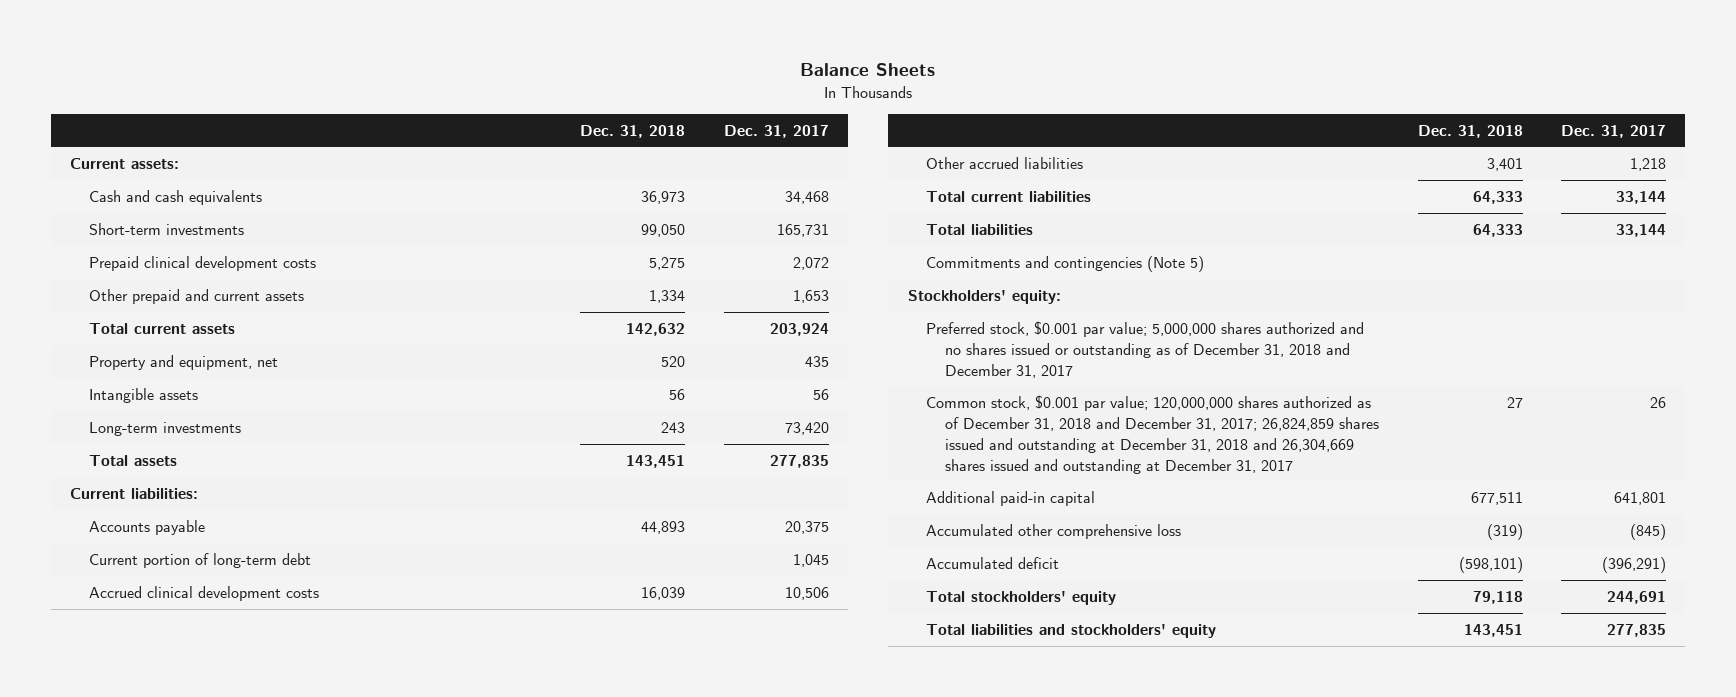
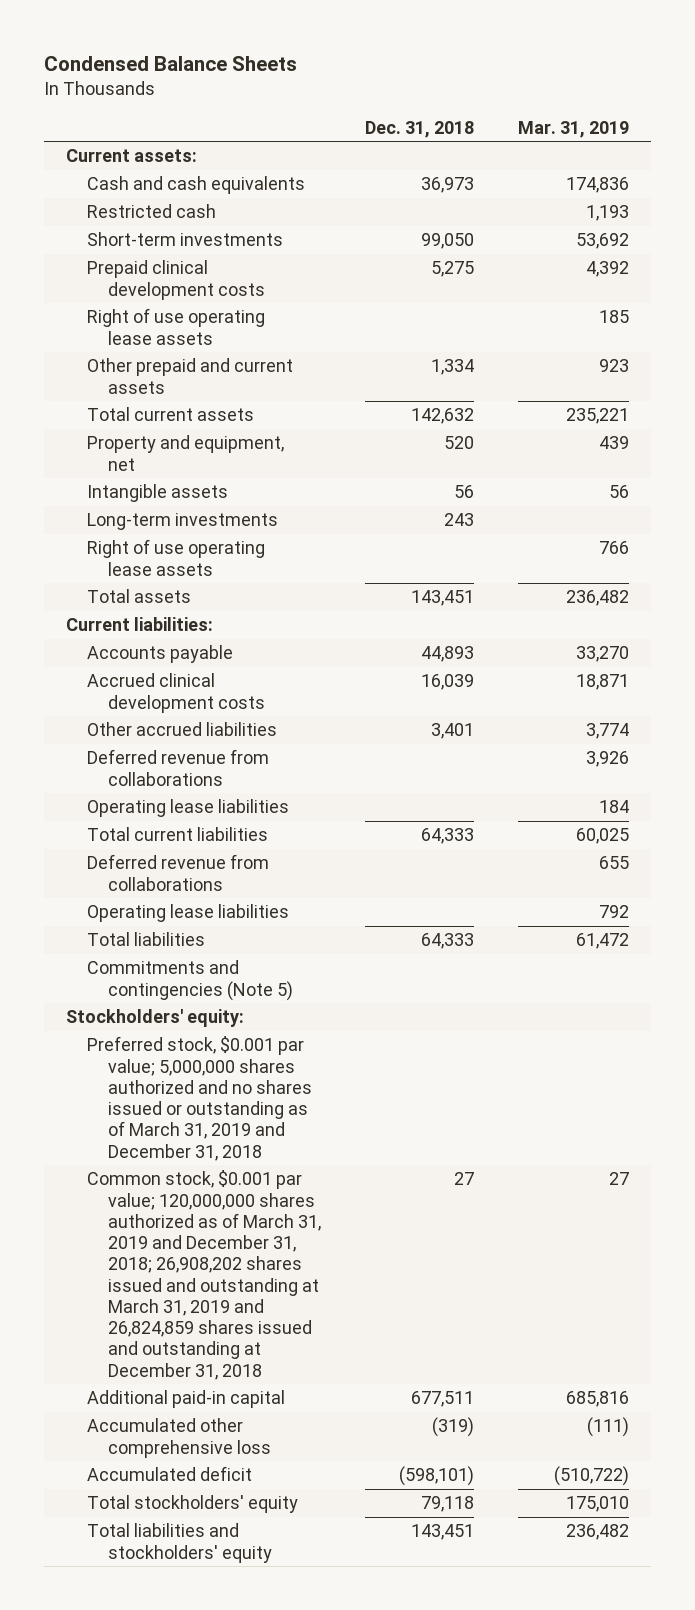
- Balance Sheets
+ Condensed Balance Sheets
- | Dec. 31, 2018 | Dec. 31, 2017
+ | Dec. 31, 2018 | Mar. 31, 2019
+ Restricted cash | | 1,193
+ Right of use operating lease assets | | 185
+ Right of use operating lease assets | | 766
- Current portion of long-term debt | | 1,045
+ Deferred revenue from collaborations | | 3,926
+ Operating lease liabilities | | 184
+ Deferred revenue from collaborations | | 655
+ Operating lease liabilities | | 792
- Preferred stock, $0.001 par value; 5,000,000 shares authorized and no shares issued or outstanding as of December 31, 2018 and December 31, 2017
- Common stock, $0.001 par value; 120,000,000 shares authorized as of December 31, 2018 and December 31, 2017; 26,824,859 shares issued and outstanding at December 31, 2018 and 26,304,669 shares issued and outstanding at December 31, 2017 | 27 | 26
+ Preferred stock, $0.001 par value; 5,000,000 shares authorized and no shares issued or outstanding as of March 31, 2019 and December 31, 2018
+ Common stock, $0.001 par value; 120,000,000 shares authorized as of March 31, 2019 and December 31, 2018; 26,908,202 shares issued and outstanding at March 31, 2019 and 26,824,859 shares issued and outstanding at December 31, 2018 | 27 | 27

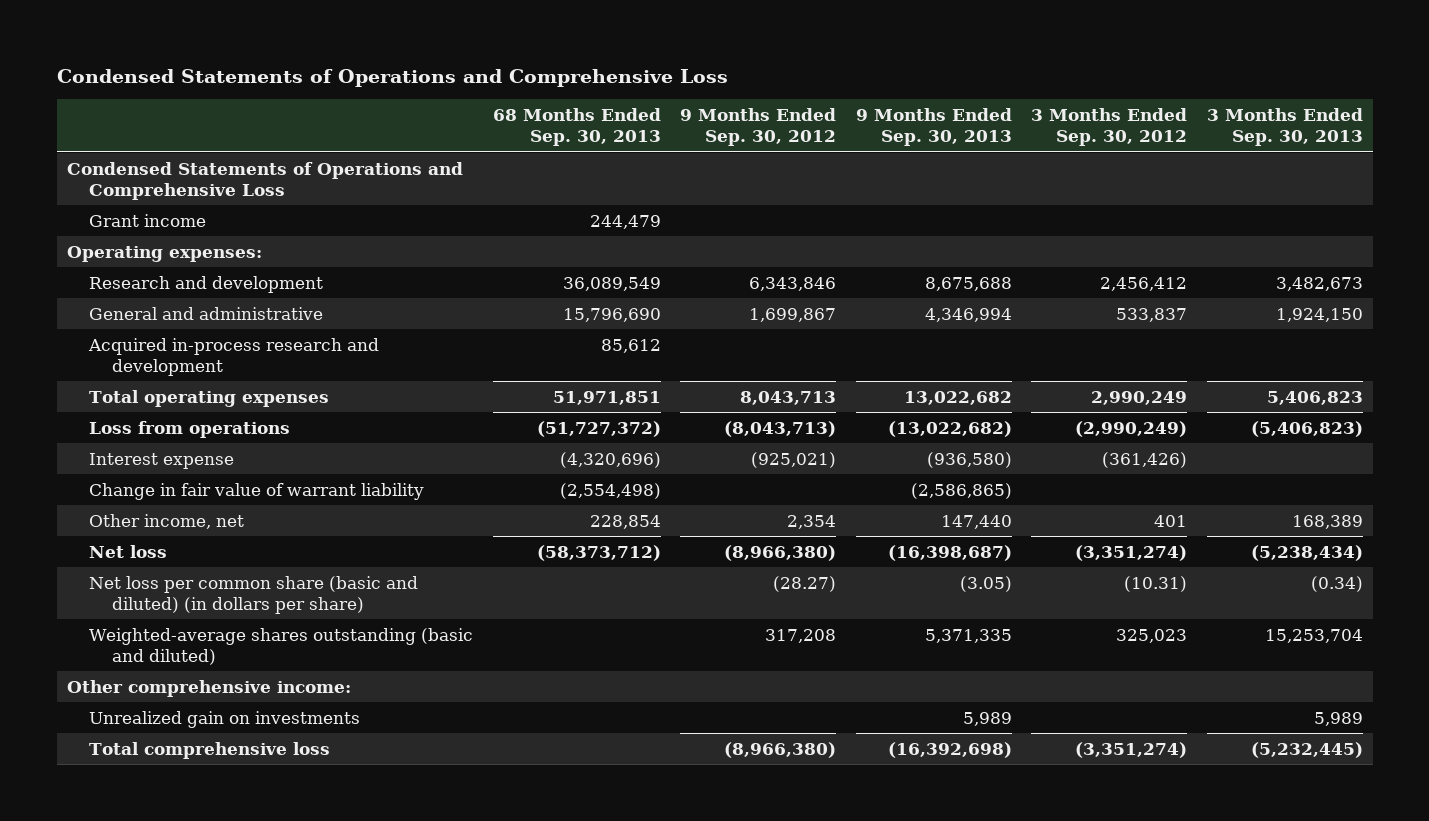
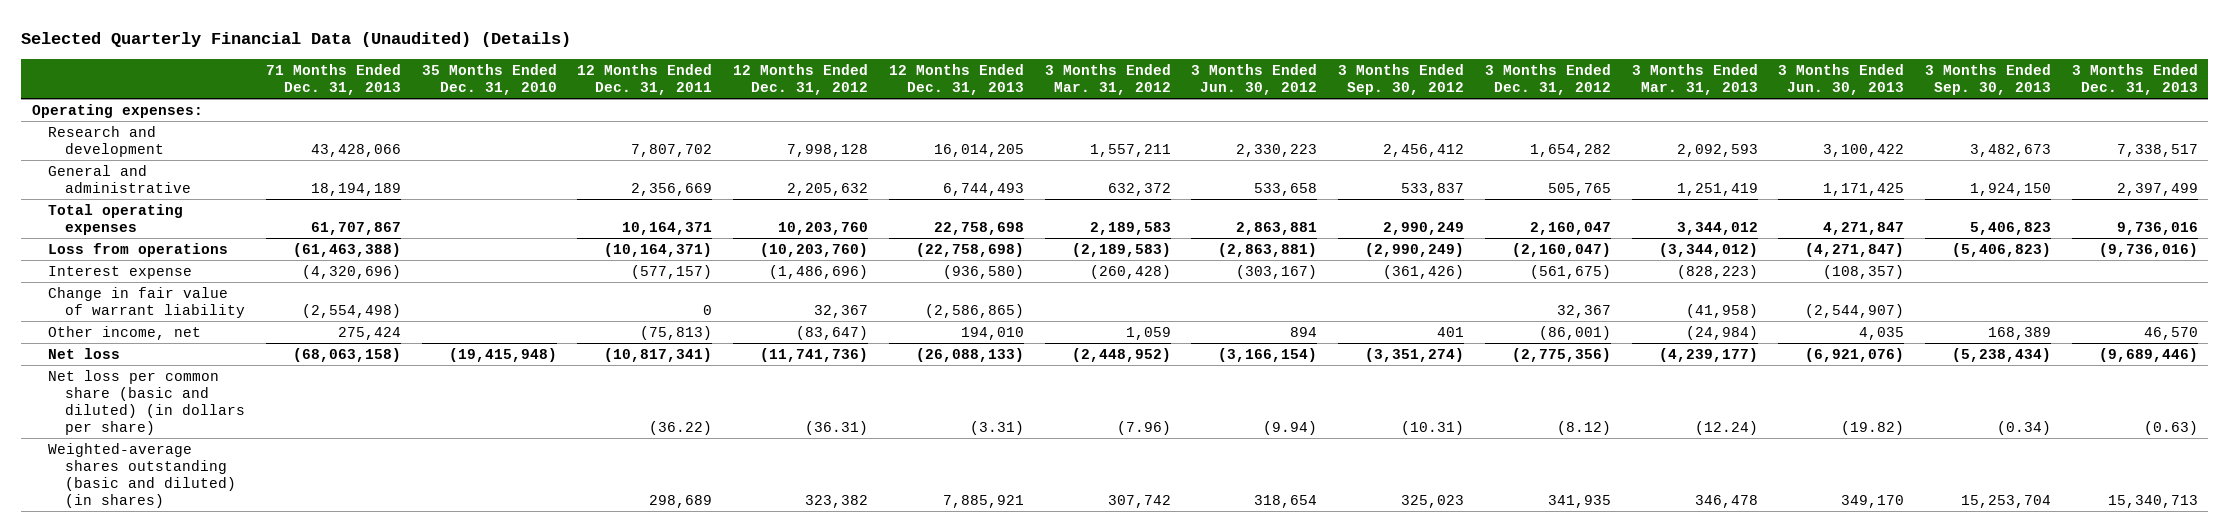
- Condensed Statements of Operations and Comprehensive Loss
+ Selected Quarterly Financial Data (Unaudited) (Details)
- | 68 Months Ended Sep. 30, 2013 | 9 Months Ended Sep. 30, 2012 | 9 Months Ended Sep. 30, 2013 | 3 Months Ended Sep. 30, 2012 | 3 Months Ended Sep. 30, 2013
+ | 71 Months Ended Dec. 31, 2013 | 35 Months Ended Dec. 31, 2010 | 12 Months Ended Dec. 31, 2011 | 12 Months Ended Dec. 31, 2012 | 12 Months Ended Dec. 31, 2013 | 3 Months Ended Mar. 31, 2012 | 3 Months Ended Jun. 30, 2012 | 3 Months Ended Sep. 30, 2012 | 3 Months Ended Dec. 31, 2012 | 3 Months Ended Mar. 31, 2013 | 3 Months Ended Jun. 30, 2013 | 3 Months Ended Sep. 30, 2013 | 3 Months Ended Dec. 31, 2013
- Condensed Statements of Operations and Comprehensive Loss
- Grant income | 244,479 | | | |
- Acquired in-process research and development | 85,612 | | | |
- Weighted-average shares outstanding (basic and diluted) | | 317,208 | 5,371,335 | 325,023 | 15,253,704
- Other comprehensive income:
- Unrealized gain on investments | | | 5,989 | | 5,989
- Total comprehensive loss | | (8,966,380) | (16,392,698) | (3,351,274) | (5,232,445)
+ Weighted-average shares outstanding (basic and diluted) (in shares) | | | 298,689 | 323,382 | 7,885,921 | 307,742 | 318,654 | 325,023 | 341,935 | 346,478 | 349,170 | 15,253,704 | 15,340,713

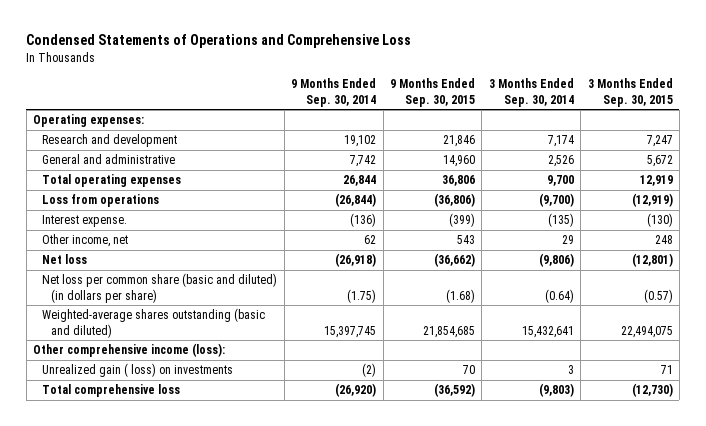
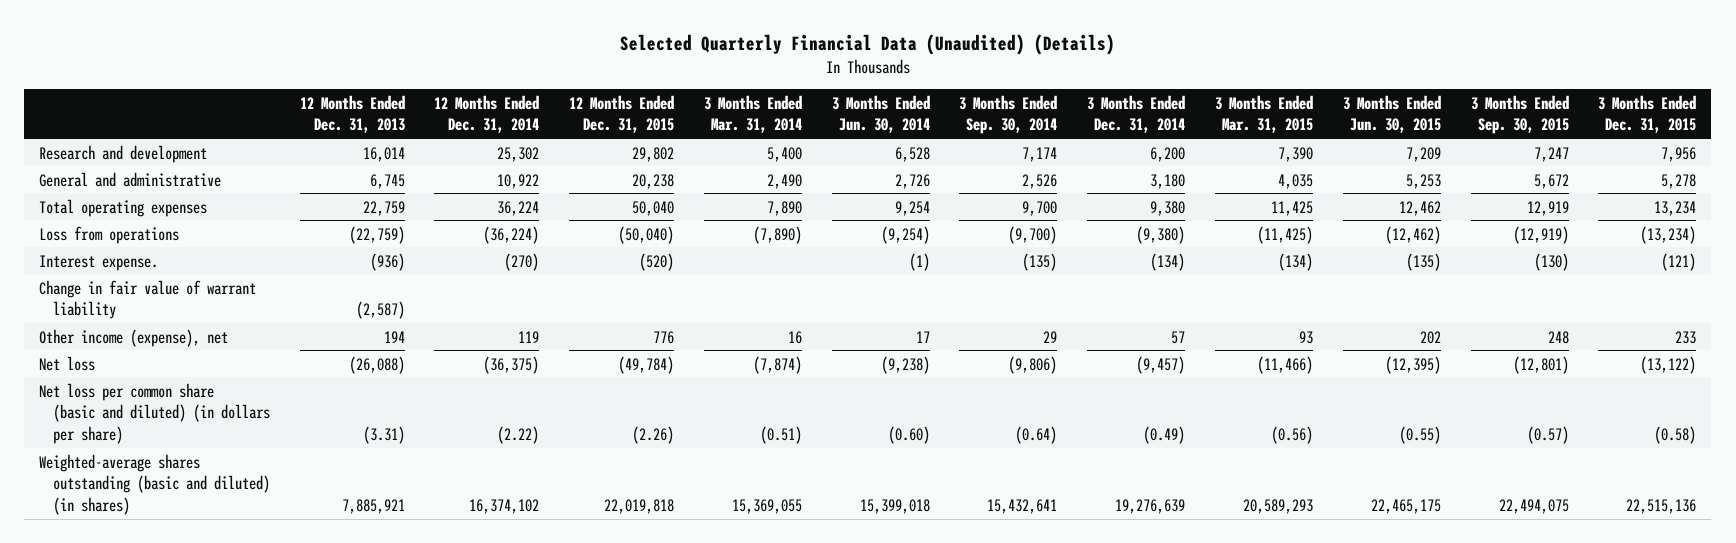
- Condensed Statements of Operations and Comprehensive Loss
+ Selected Quarterly Financial Data (Unaudited) (Details)
- | 9 Months Ended Sep. 30, 2014 | 9 Months Ended Sep. 30, 2015 | 3 Months Ended Sep. 30, 2014 | 3 Months Ended Sep. 30, 2015
+ | 12 Months Ended Dec. 31, 2013 | 12 Months Ended Dec. 31, 2014 | 12 Months Ended Dec. 31, 2015 | 3 Months Ended Mar. 31, 2014 | 3 Months Ended Jun. 30, 2014 | 3 Months Ended Sep. 30, 2014 | 3 Months Ended Dec. 31, 2014 | 3 Months Ended Mar. 31, 2015 | 3 Months Ended Jun. 30, 2015 | 3 Months Ended Sep. 30, 2015 | 3 Months Ended Dec. 31, 2015
- Operating expenses:
- Other income, net | 62 | 543 | 29 | 248
+ Change in fair value of warrant liability | (2,587) | | | | | | | | | |
+ Other income (expense), net | 194 | 119 | 776 | 16 | 17 | 29 | 57 | 93 | 202 | 248 | 233
- Weighted-average shares outstanding (basic and diluted) | 15,397,745 | 21,854,685 | 15,432,641 | 22,494,075
- Other comprehensive income (loss):
- Unrealized gain ( loss) on investments | (2) | 70 | 3 | 71
- Total comprehensive loss | (26,920) | (36,592) | (9,803) | (12,730)
+ Weighted-average shares outstanding (basic and diluted) (in shares) | 7,885,921 | 16,374,102 | 22,019,818 | 15,369,055 | 15,399,018 | 15,432,641 | 19,276,639 | 20,589,293 | 22,465,175 | 22,494,075 | 22,515,136

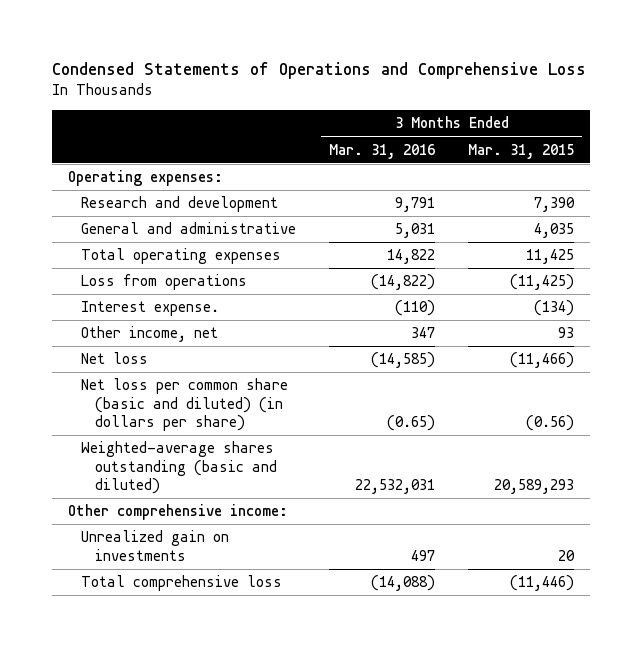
- Selected Quarterly Financial Data (Unaudited) (Details)
+ Condensed Statements of Operations and Comprehensive Loss
- | 12 Months Ended Dec. 31, 2013 | 12 Months Ended Dec. 31, 2014 | 12 Months Ended Dec. 31, 2015 | 3 Months Ended Mar. 31, 2014 | 3 Months Ended Jun. 30, 2014 | 3 Months Ended Sep. 30, 2014 | 3 Months Ended Dec. 31, 2014 | 3 Months Ended Mar. 31, 2015 | 3 Months Ended Jun. 30, 2015 | 3 Months Ended Sep. 30, 2015 | 3 Months Ended Dec. 31, 2015
+ | 3 Months Ended Mar. 31, 2016 | 3 Months Ended Mar. 31, 2015
+ Operating expenses:
- Change in fair value of warrant liability | (2,587) | | | | | | | | | |
- Other income (expense), net | 194 | 119 | 776 | 16 | 17 | 29 | 57 | 93 | 202 | 248 | 233
+ Other income, net | 347 | 93
- Weighted-average shares outstanding (basic and diluted) (in shares) | 7,885,921 | 16,374,102 | 22,019,818 | 15,369,055 | 15,399,018 | 15,432,641 | 19,276,639 | 20,589,293 | 22,465,175 | 22,494,075 | 22,515,136
+ Weighted-average shares outstanding (basic and diluted) | 22,532,031 | 20,589,293
+ Other comprehensive income:
+ Unrealized gain on investments | 497 | 20
+ Total comprehensive loss | (14,088) | (11,446)

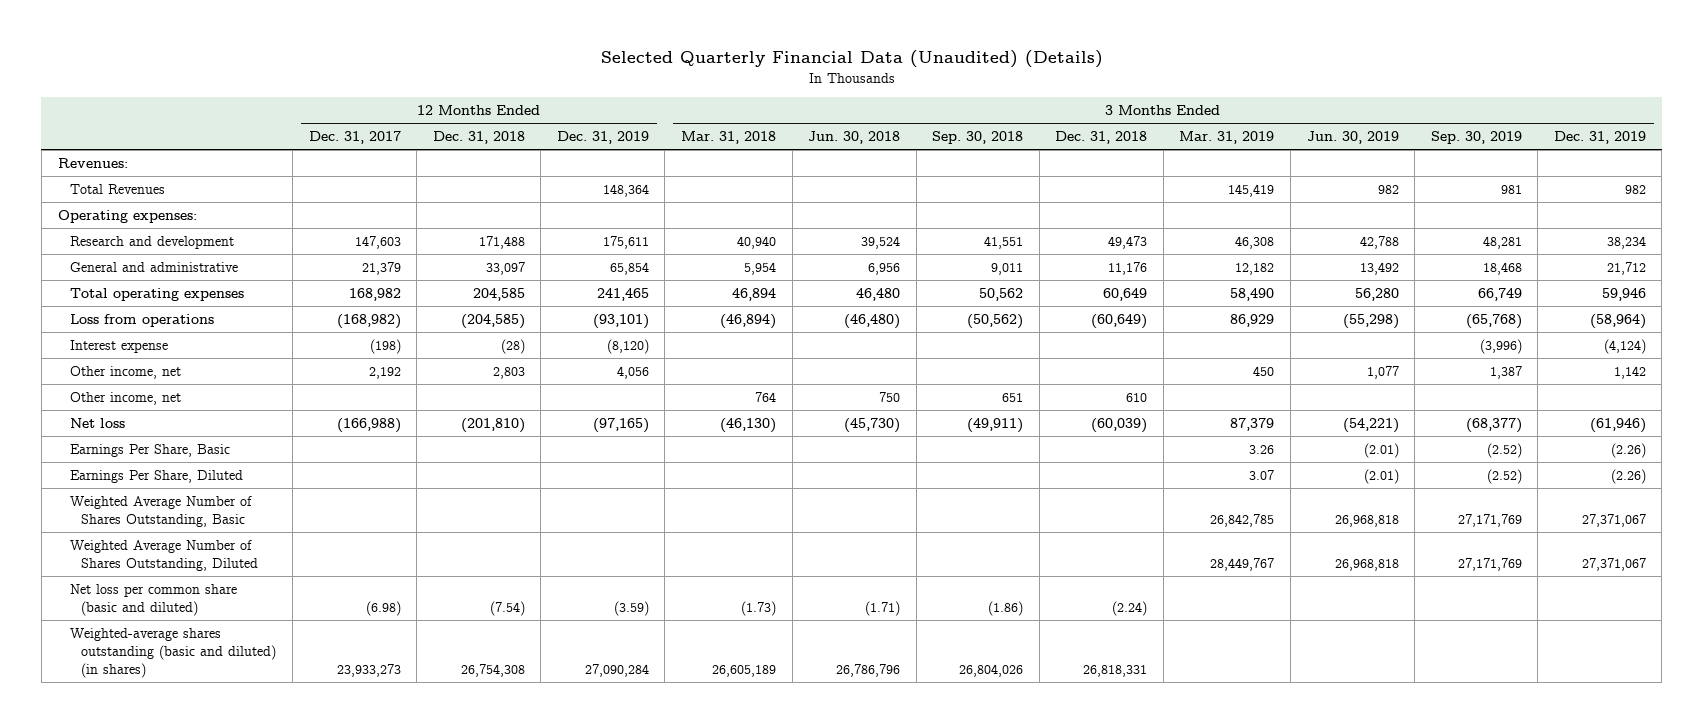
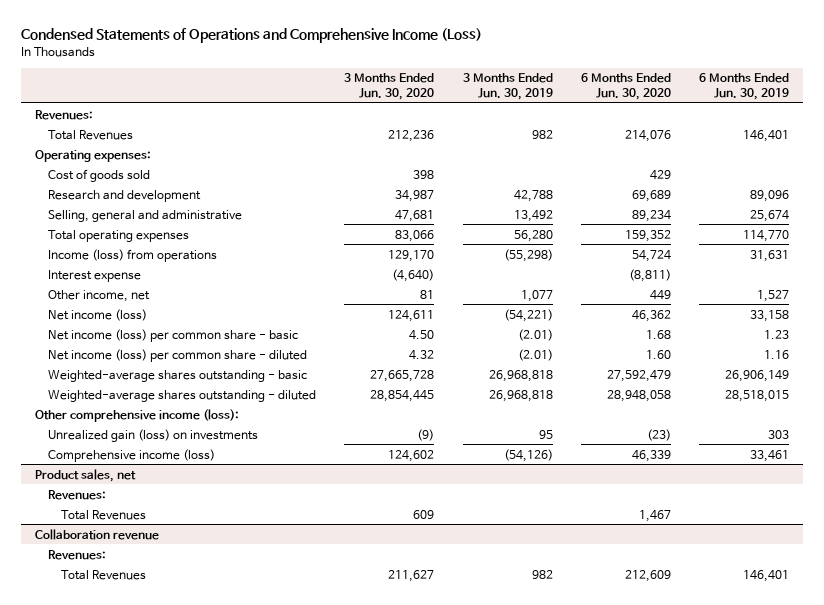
- Selected Quarterly Financial Data (Unaudited) (Details)
+ Condensed Statements of Operations and Comprehensive Income (Loss)
- | 12 Months Ended Dec. 31, 2017 | 12 Months Ended Dec. 31, 2018 | 12 Months Ended Dec. 31, 2019 | 3 Months Ended Mar. 31, 2018 | 3 Months Ended Jun. 30, 2018 | 3 Months Ended Sep. 30, 2018 | 3 Months Ended Dec. 31, 2018 | 3 Months Ended Mar. 31, 2019 | 3 Months Ended Jun. 30, 2019 | 3 Months Ended Sep. 30, 2019 | 3 Months Ended Dec. 31, 2019
+ | 3 Months Ended Jun. 30, 2020 | 3 Months Ended Jun. 30, 2019 | 6 Months Ended Jun. 30, 2020 | 6 Months Ended Jun. 30, 2019
+ Cost of goods sold | 398 | | 429 |
- General and administrative | 21,379 | 33,097 | 65,854 | 5,954 | 6,956 | 9,011 | 11,176 | 12,182 | 13,492 | 18,468 | 21,712
+ Selling, general and administrative | 47,681 | 13,492 | 89,234 | 25,674
- Loss from operations | (168,982) | (204,585) | (93,101) | (46,894) | (46,480) | (50,562) | (60,649) | 86,929 | (55,298) | (65,768) | (58,964)
+ Income (loss) from operations | 129,170 | (55,298) | 54,724 | 31,631
- Other income, net | | | | 764 | 750 | 651 | 610 | | | |
- Net loss | (166,988) | (201,810) | (97,165) | (46,130) | (45,730) | (49,911) | (60,039) | 87,379 | (54,221) | (68,377) | (61,946)
- Earnings Per Share, Basic | | | | | | | | 3.26 | (2.01) | (2.52) | (2.26)
- Earnings Per Share, Diluted | | | | | | | | 3.07 | (2.01) | (2.52) | (2.26)
- Weighted Average Number of Shares Outstanding, Basic | | | | | | | | 26,842,785 | 26,968,818 | 27,171,769 | 27,371,067
- Weighted Average Number of Shares Outstanding, Diluted | | | | | | | | 28,449,767 | 26,968,818 | 27,171,769 | 27,371,067
- Net loss per common share (basic and diluted) | (6.98) | (7.54) | (3.59) | (1.73) | (1.71) | (1.86) | (2.24) | | | |
- Weighted-average shares outstanding (basic and diluted) (in shares) | 23,933,273 | 26,754,308 | 27,090,284 | 26,605,189 | 26,786,796 | 26,804,026 | 26,818,331 | | | |
+ Net income (loss) | 124,611 | (54,221) | 46,362 | 33,158
+ Net income (loss) per common share - basic | 4.50 | (2.01) | 1.68 | 1.23
+ Net income (loss) per common share - diluted | 4.32 | (2.01) | 1.60 | 1.16
+ Weighted-average shares outstanding - basic | 27,665,728 | 26,968,818 | 27,592,479 | 26,906,149
+ Weighted-average shares outstanding - diluted | 28,854,445 | 26,968,818 | 28,948,058 | 28,518,015
+ Other comprehensive income (loss):
+ Unrealized gain (loss) on investments | (9) | 95 | (23) | 303
+ Comprehensive income (loss) | 124,602 | (54,126) | 46,339 | 33,461
+ Product sales, net
+ Revenues:
+ Total Revenues | 609 | | 1,467 |
+ Collaboration revenue
+ Revenues:
+ Total Revenues | 211,627 | 982 | 212,609 | 146,401

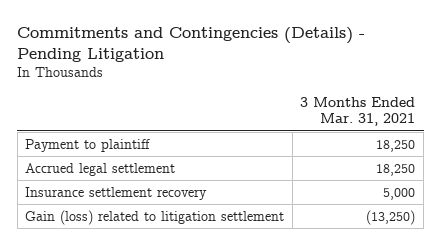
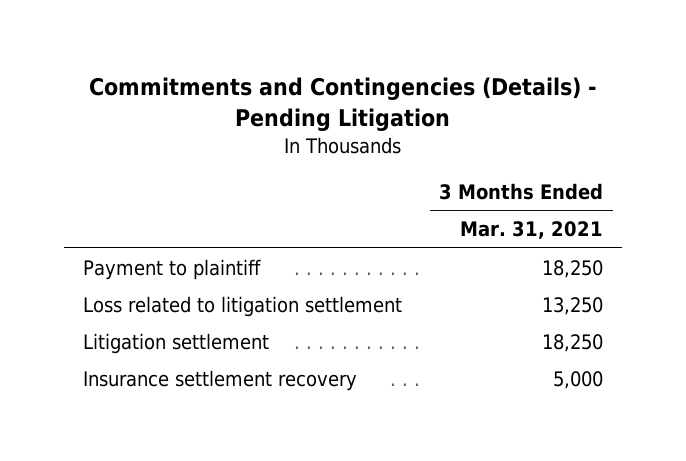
- Accrued legal settlement | 18,250
+ Loss related to litigation settlement | 13,250
+ Litigation settlement | 18,250
- Gain (loss) related to litigation settlement | (13,250)

